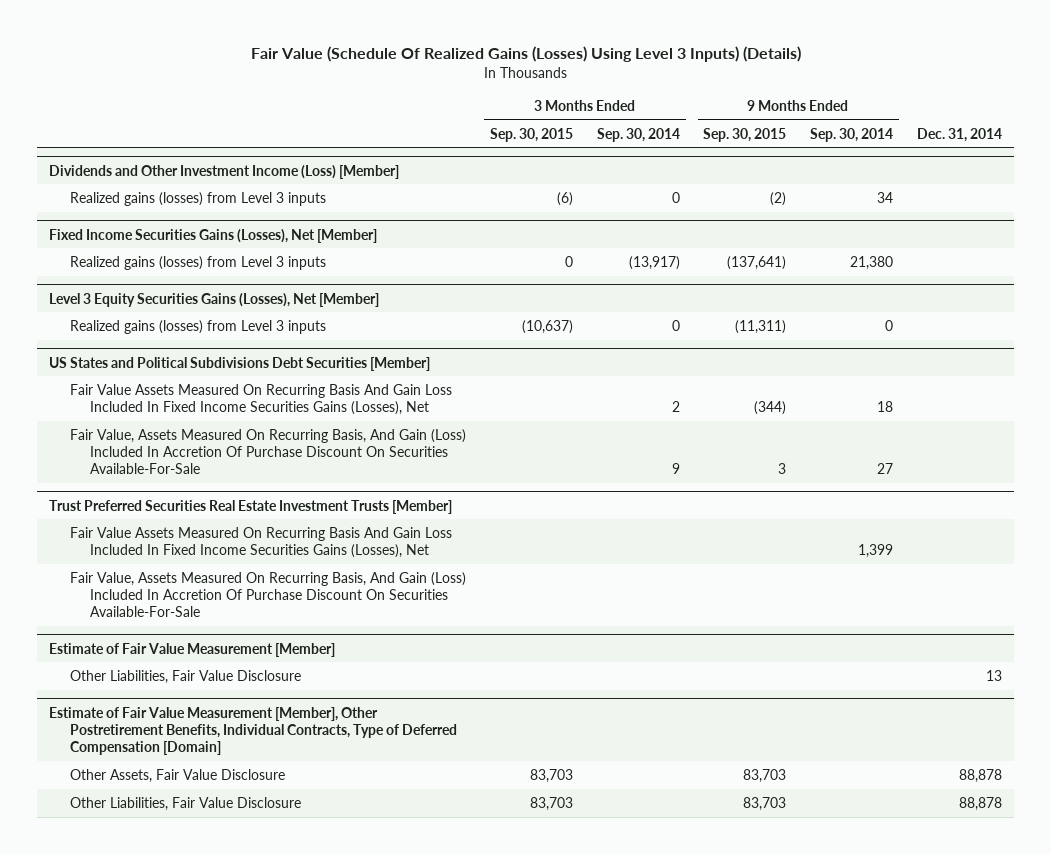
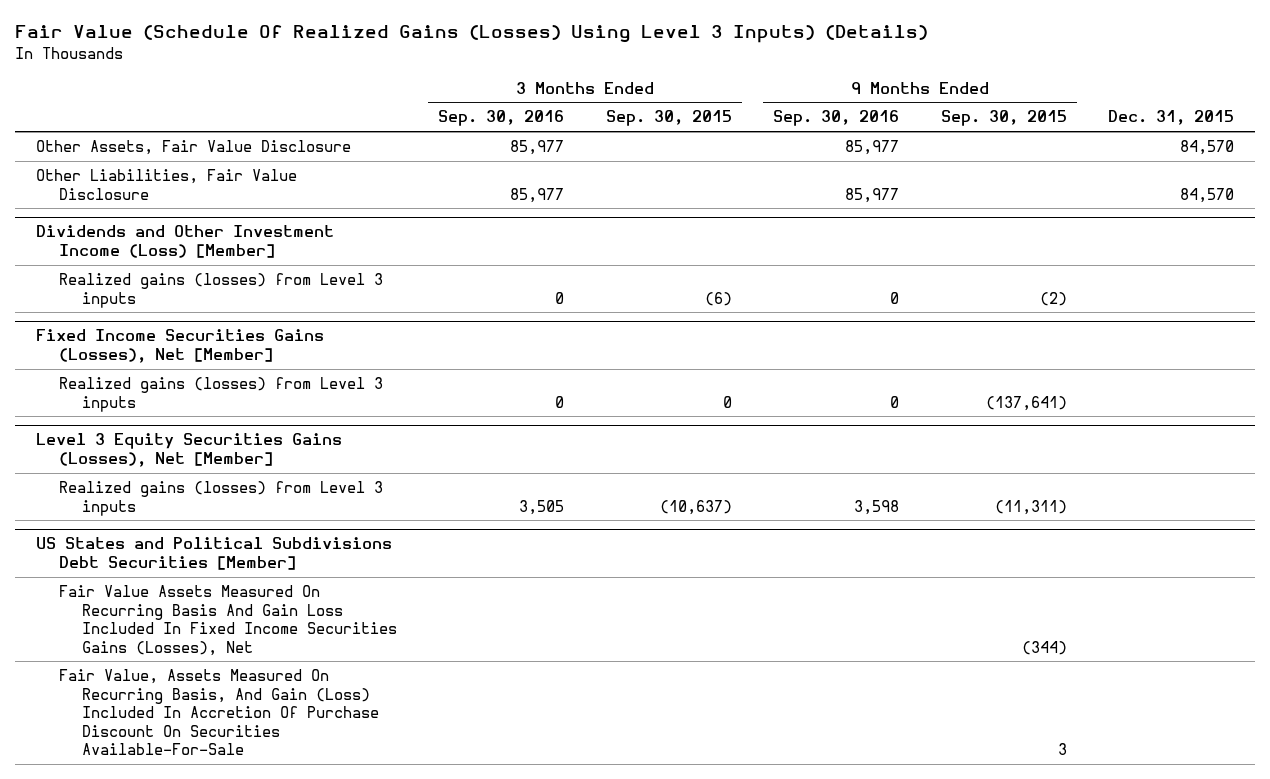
- | 3 Months Ended Sep. 30, 2015 | 3 Months Ended Sep. 30, 2014 | 9 Months Ended Sep. 30, 2015 | 9 Months Ended Sep. 30, 2014 | Dec. 31, 2014
+ | 3 Months Ended Sep. 30, 2016 | 3 Months Ended Sep. 30, 2015 | 9 Months Ended Sep. 30, 2016 | 9 Months Ended Sep. 30, 2015 | Dec. 31, 2015
+ Other Assets, Fair Value Disclosure | 85,977 | | 85,977 | | 84,570
+ Other Liabilities, Fair Value Disclosure | 85,977 | | 85,977 | | 84,570
- Trust Preferred Securities Real Estate Investment Trusts [Member]
- Fair Value Assets Measured On Recurring Basis And Gain Loss Included In Fixed Income Securities Gains (Losses), Net | | | | 1,399 |
- Fair Value, Assets Measured On Recurring Basis, And Gain (Loss) Included In Accretion Of Purchase Discount On Securities Available-For-Sale
- Estimate of Fair Value Measurement [Member]
- Other Liabilities, Fair Value Disclosure | | | | | 13
- Estimate of Fair Value Measurement [Member], Other Postretirement Benefits, Individual Contracts, Type of Deferred Compensation [Domain]
- Other Assets, Fair Value Disclosure | 83,703 | | 83,703 | | 88,878
- Other Liabilities, Fair Value Disclosure | 83,703 | | 83,703 | | 88,878

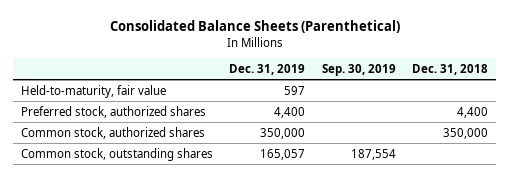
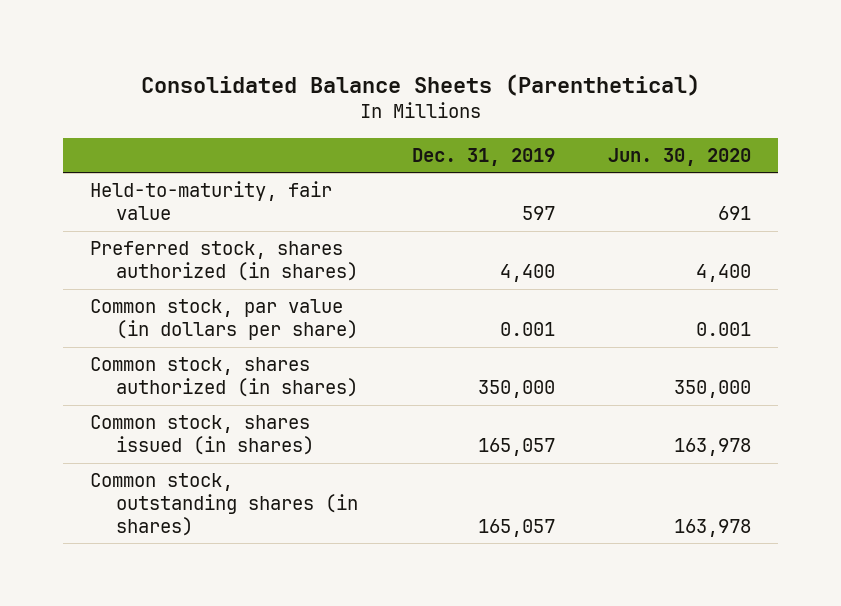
- | Dec. 31, 2019 | Sep. 30, 2019 | Dec. 31, 2018
+ | Dec. 31, 2019 | Jun. 30, 2020
- Preferred stock, authorized shares | 4,400 | | 4,400
- Common stock, authorized shares | 350,000 | | 350,000
- Common stock, outstanding shares | 165,057 | 187,554 |
+ Preferred stock, shares authorized (in shares) | 4,400 | 4,400
+ Common stock, par value (in dollars per share) | 0.001 | 0.001
+ Common stock, shares authorized (in shares) | 350,000 | 350,000
+ Common stock, shares issued (in shares) | 165,057 | 163,978
+ Common stock, outstanding shares (in shares) | 165,057 | 163,978

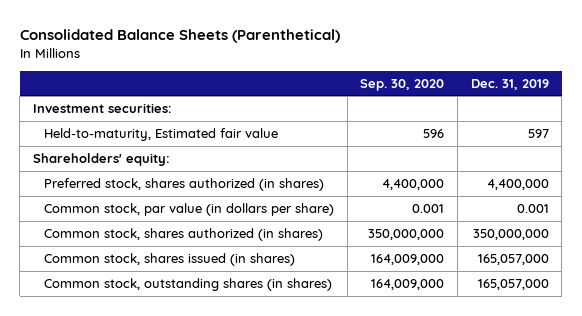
- | Dec. 31, 2019 | Jun. 30, 2020
+ | Sep. 30, 2020 | Dec. 31, 2019
- Held-to-maturity, fair value | 597 | 691
- Preferred stock, shares authorized (in shares) | 4,400 | 4,400
+ Investment securities:
+ Held-to-maturity, Estimated fair value | 596 | 597
+ Shareholders' equity:
+ Preferred stock, shares authorized (in shares) | 4,400,000 | 4,400,000
- Common stock, shares authorized (in shares) | 350,000 | 350,000
- Common stock, shares issued (in shares) | 165,057 | 163,978
- Common stock, outstanding shares (in shares) | 165,057 | 163,978
+ Common stock, shares authorized (in shares) | 350,000,000 | 350,000,000
+ Common stock, shares issued (in shares) | 164,009,000 | 165,057,000
+ Common stock, outstanding shares (in shares) | 164,009,000 | 165,057,000

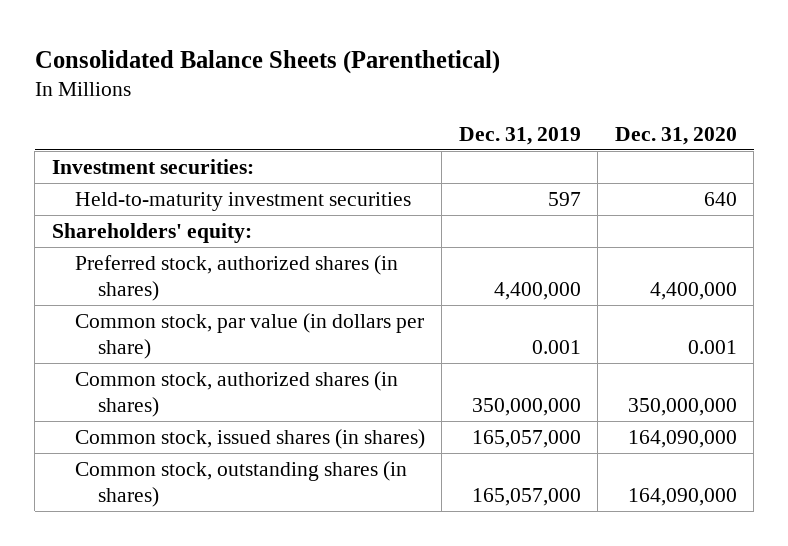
- | Sep. 30, 2020 | Dec. 31, 2019
+ | Dec. 31, 2019 | Dec. 31, 2020
- Held-to-maturity, Estimated fair value | 596 | 597
+ Held-to-maturity investment securities | 597 | 640
- Preferred stock, shares authorized (in shares) | 4,400,000 | 4,400,000
+ Preferred stock, authorized shares (in shares) | 4,400,000 | 4,400,000
- Common stock, shares authorized (in shares) | 350,000,000 | 350,000,000
- Common stock, shares issued (in shares) | 164,009,000 | 165,057,000
+ Common stock, authorized shares (in shares) | 350,000,000 | 350,000,000
+ Common stock, issued shares (in shares) | 165,057,000 | 164,090,000

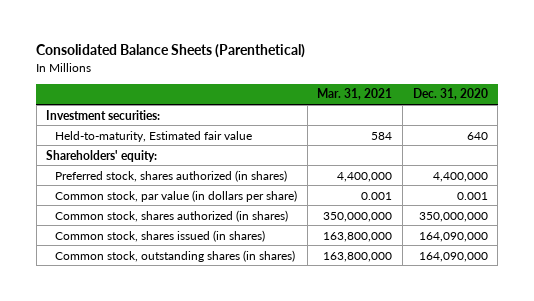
- | Dec. 31, 2019 | Dec. 31, 2020
+ | Mar. 31, 2021 | Dec. 31, 2020
- Held-to-maturity investment securities | 597 | 640
+ Held-to-maturity, Estimated fair value | 584 | 640
- Preferred stock, authorized shares (in shares) | 4,400,000 | 4,400,000
+ Preferred stock, shares authorized (in shares) | 4,400,000 | 4,400,000
- Common stock, authorized shares (in shares) | 350,000,000 | 350,000,000
- Common stock, issued shares (in shares) | 165,057,000 | 164,090,000
+ Common stock, shares authorized (in shares) | 350,000,000 | 350,000,000
+ Common stock, shares issued (in shares) | 163,800,000 | 164,090,000

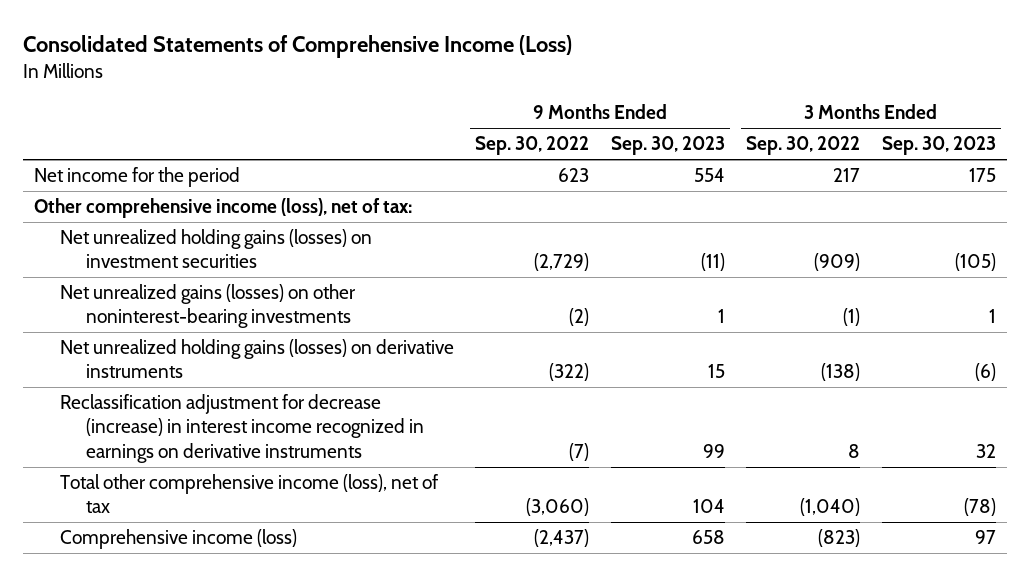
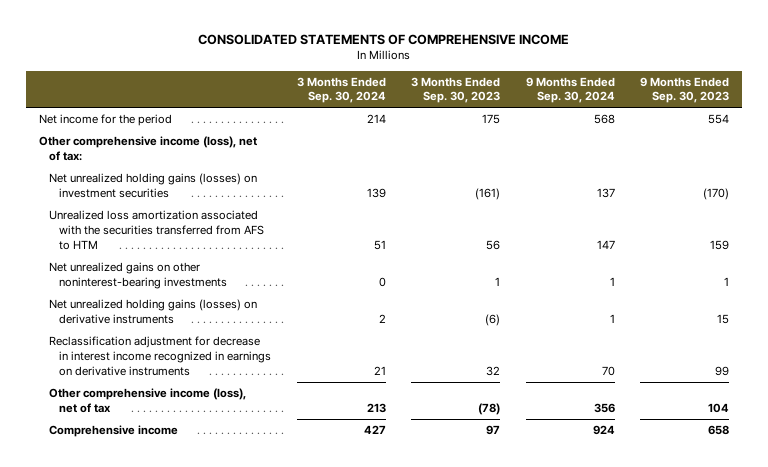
- Consolidated Statements of Comprehensive Income (Loss)
+ CONSOLIDATED STATEMENTS OF COMPREHENSIVE INCOME
- | 9 Months Ended Sep. 30, 2022 | 9 Months Ended Sep. 30, 2023 | 3 Months Ended Sep. 30, 2022 | 3 Months Ended Sep. 30, 2023
+ | 3 Months Ended Sep. 30, 2024 | 3 Months Ended Sep. 30, 2023 | 9 Months Ended Sep. 30, 2024 | 9 Months Ended Sep. 30, 2023
- Net unrealized holding gains (losses) on investment securities | (2,729) | (11) | (909) | (105)
- Net unrealized gains (losses) on other noninterest-bearing investments | (2) | 1 | (1) | 1
+ Net unrealized holding gains (losses) on investment securities | 139 | (161) | 137 | (170)
+ Unrealized loss amortization associated with the securities transferred from AFS to HTM | 51 | 56 | 147 | 159
+ Net unrealized gains on other noninterest-bearing investments | 0 | 1 | 1 | 1
- Reclassification adjustment for decrease (increase) in interest income recognized in earnings on derivative instruments | (7) | 99 | 8 | 32
- Total other comprehensive income (loss), net of tax | (3,060) | 104 | (1,040) | (78)
- Comprehensive income (loss) | (2,437) | 658 | (823) | 97
+ Reclassification adjustment for decrease in interest income recognized in earnings on derivative instruments | 21 | 32 | 70 | 99
+ Other comprehensive income (loss), net of tax | 213 | (78) | 356 | 104
+ Comprehensive income | 427 | 97 | 924 | 658

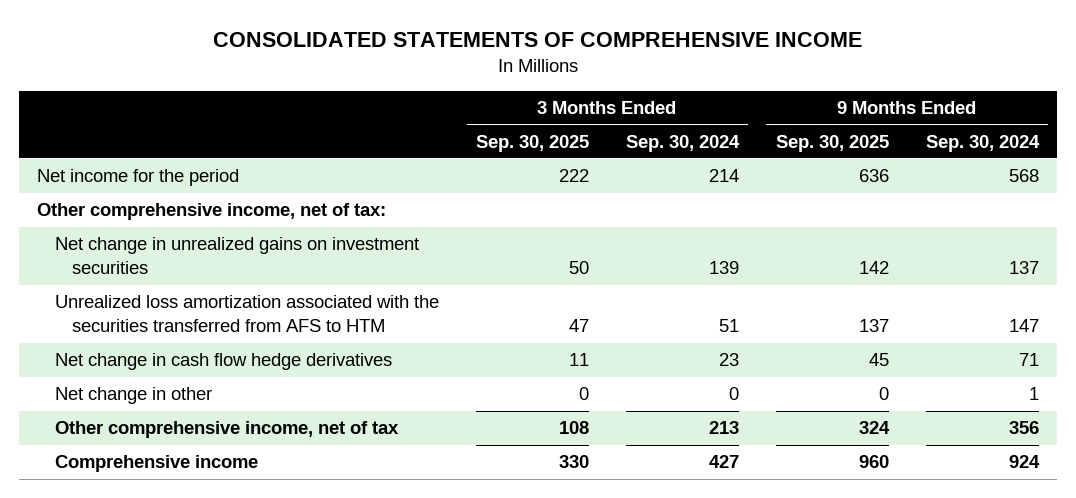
- | 3 Months Ended Sep. 30, 2024 | 3 Months Ended Sep. 30, 2023 | 9 Months Ended Sep. 30, 2024 | 9 Months Ended Sep. 30, 2023
+ | 3 Months Ended Sep. 30, 2025 | 3 Months Ended Sep. 30, 2024 | 9 Months Ended Sep. 30, 2025 | 9 Months Ended Sep. 30, 2024
- Other comprehensive income (loss), net of tax:
- Net unrealized holding gains (losses) on investment securities | 139 | (161) | 137 | (170)
+ Other comprehensive income, net of tax:
+ Net change in unrealized gains on investment securities | 50 | 139 | 142 | 137
- Net unrealized gains on other noninterest-bearing investments | 0 | 1 | 1 | 1
- Net unrealized holding gains (losses) on derivative instruments | 2 | (6) | 1 | 15
- Reclassification adjustment for decrease in interest income recognized in earnings on derivative instruments | 21 | 32 | 70 | 99
- Other comprehensive income (loss), net of tax | 213 | (78) | 356 | 104
+ Net change in cash flow hedge derivatives | 11 | 23 | 45 | 71
+ Net change in other | 0 | 0 | 0 | 1
+ Other comprehensive income, net of tax | 108 | 213 | 324 | 356

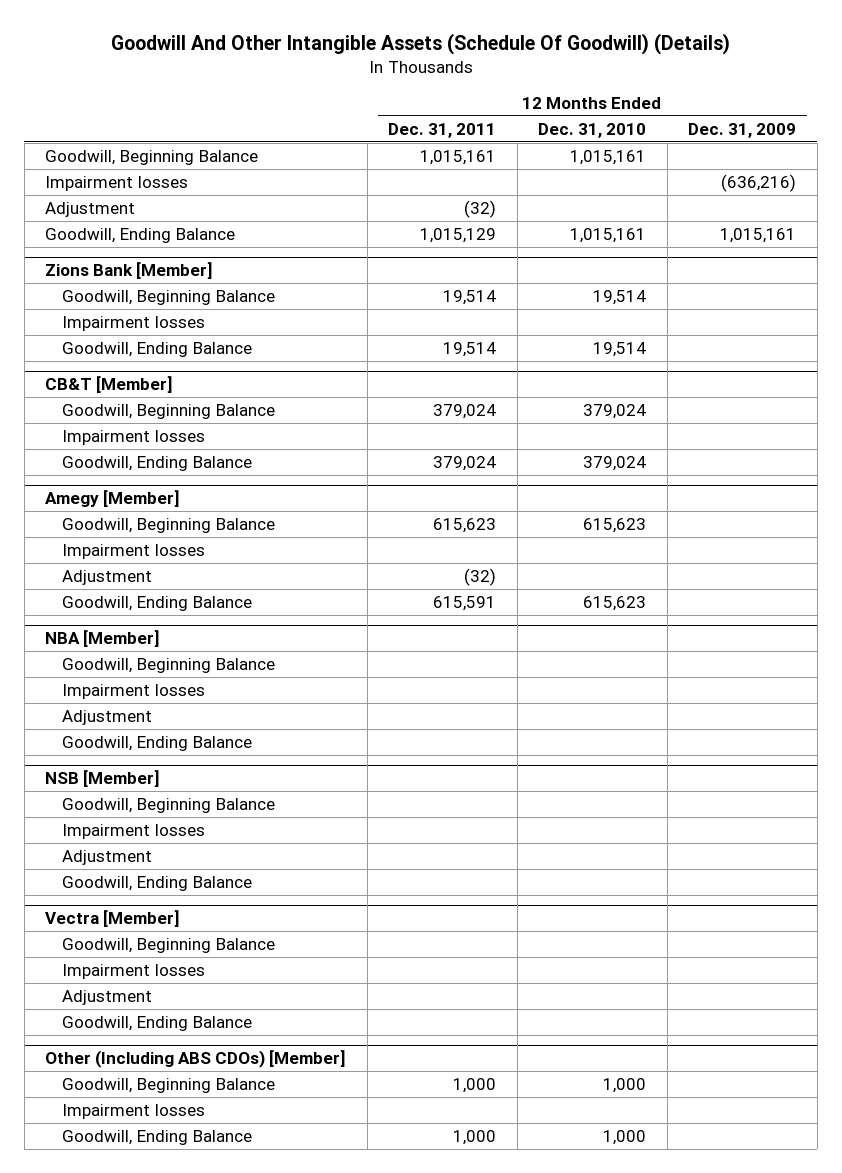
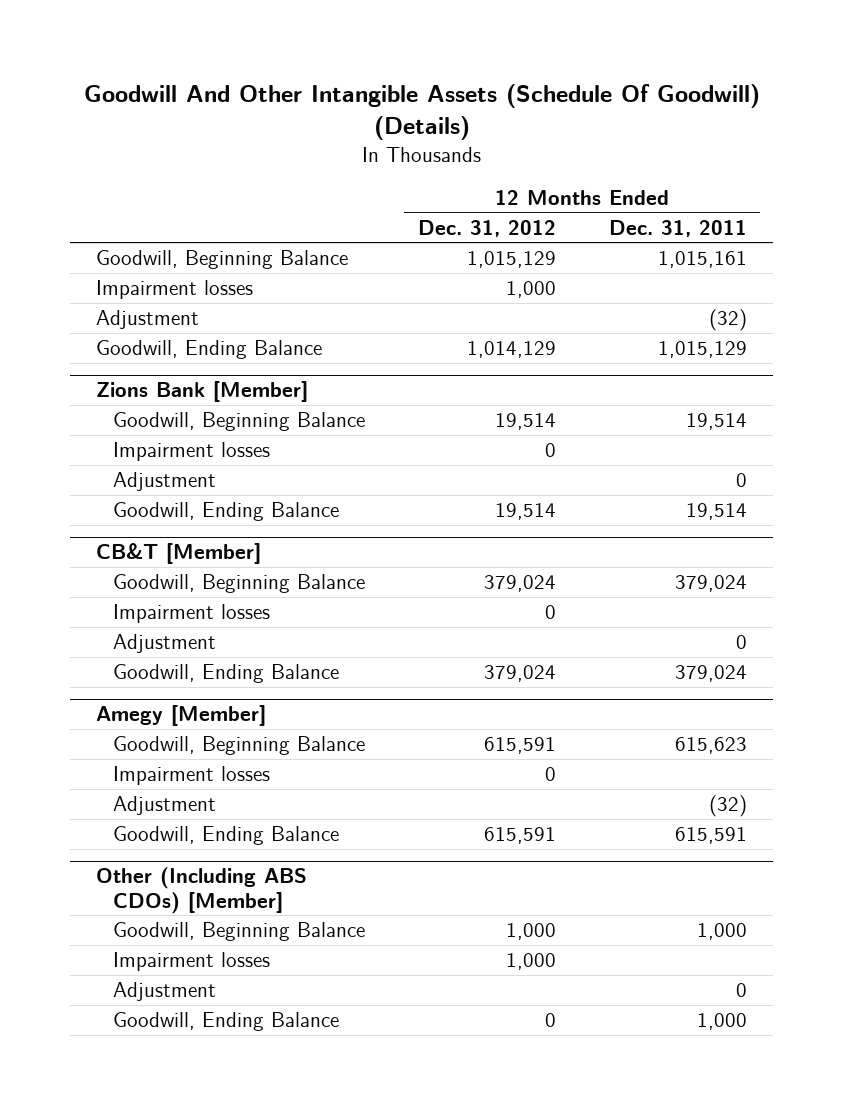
- | 12 Months Ended Dec. 31, 2011 | 12 Months Ended Dec. 31, 2010 | 12 Months Ended Dec. 31, 2009
+ | 12 Months Ended Dec. 31, 2012 | 12 Months Ended Dec. 31, 2011
@ Zions Bank [Member]
+ Adjustment | | 0
@ CB&T [Member]
+ Adjustment | | 0
- NBA [Member]
- Goodwill, Beginning Balance
- Impairment losses
- Adjustment
- Goodwill, Ending Balance
- NSB [Member]
- Goodwill, Beginning Balance
- Impairment losses
- Adjustment
- Goodwill, Ending Balance
- Vectra [Member]
- Goodwill, Beginning Balance
- Impairment losses
- Adjustment
- Goodwill, Ending Balance
@ Other (Including ABS CDOs) [Member]
+ Adjustment | | 0

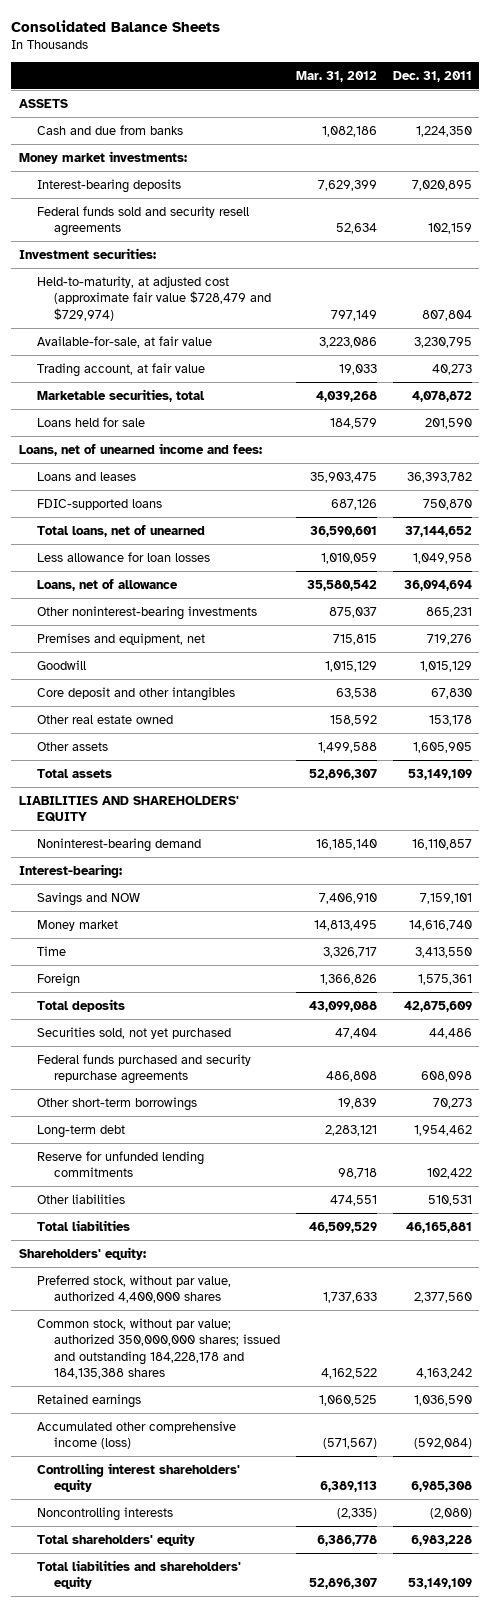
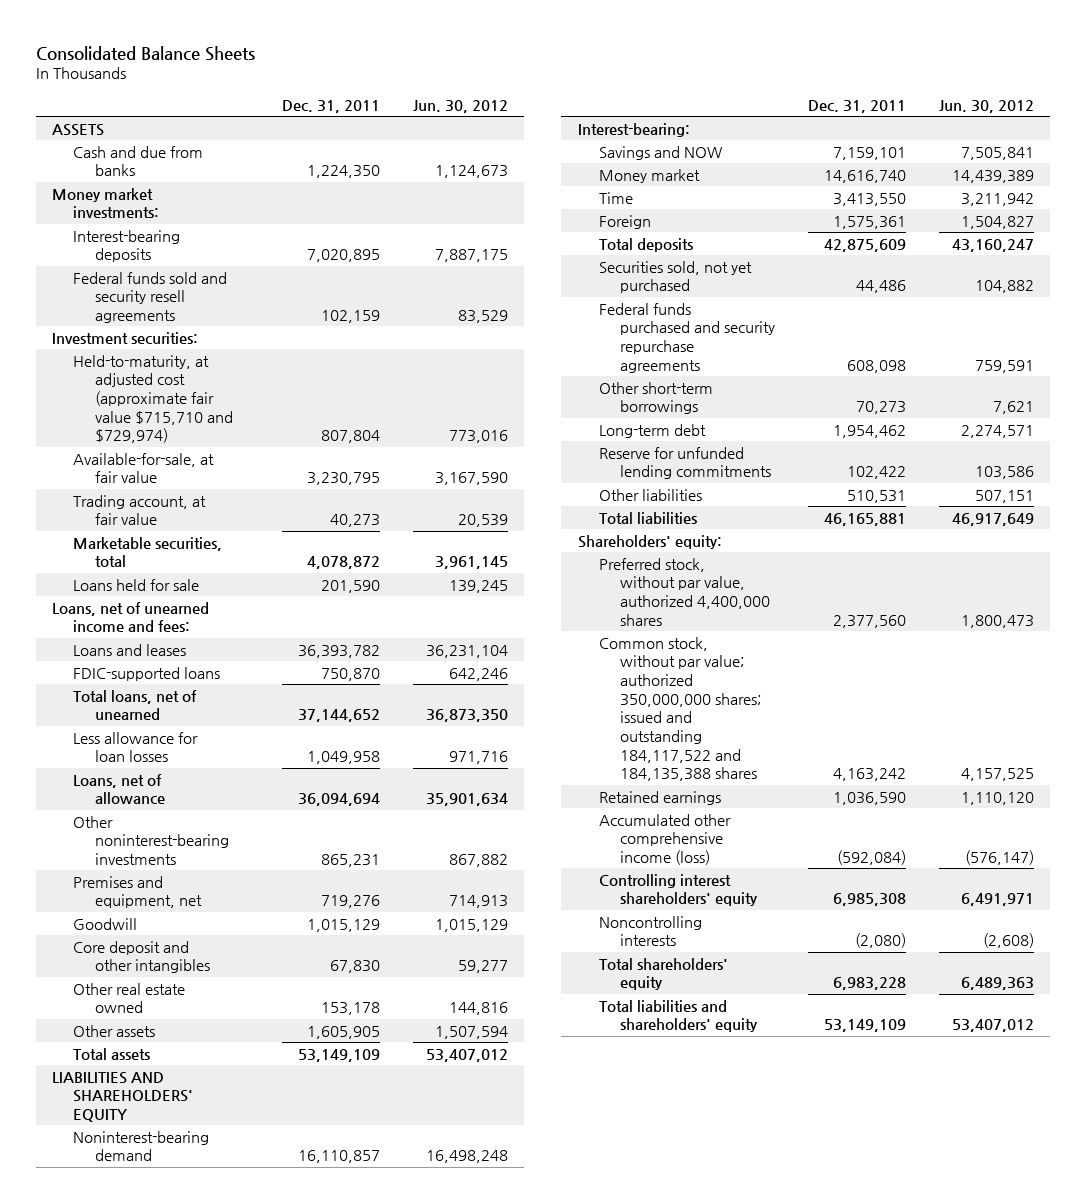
- | Mar. 31, 2012 | Dec. 31, 2011
+ | Dec. 31, 2011 | Jun. 30, 2012
- Held-to-maturity, at adjusted cost (approximate fair value $728,479 and $729,974) | 797,149 | 807,804
+ Held-to-maturity, at adjusted cost (approximate fair value $715,710 and $729,974) | 807,804 | 773,016
- Common stock, without par value; authorized 350,000,000 shares; issued and outstanding 184,228,178 and 184,135,388 shares | 4,162,522 | 4,163,242
+ Common stock, without par value; authorized 350,000,000 shares; issued and outstanding 184,117,522 and 184,135,388 shares | 4,163,242 | 4,157,525

